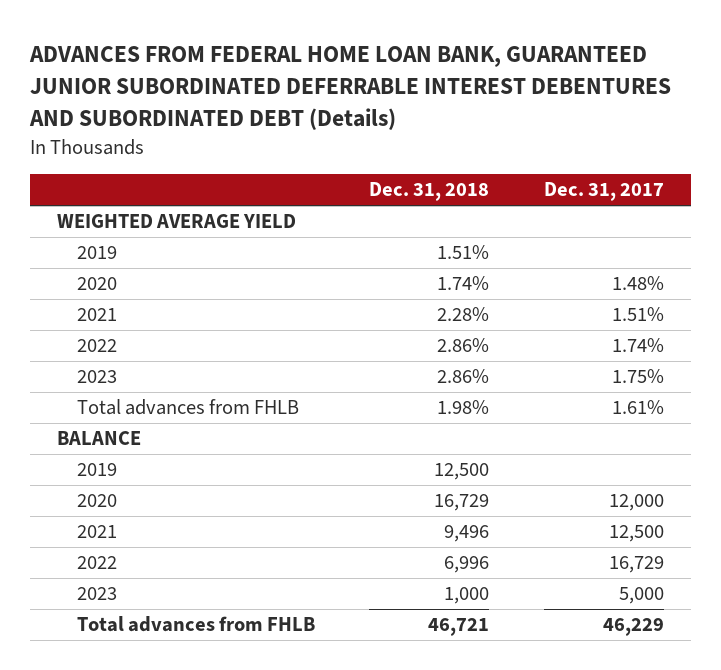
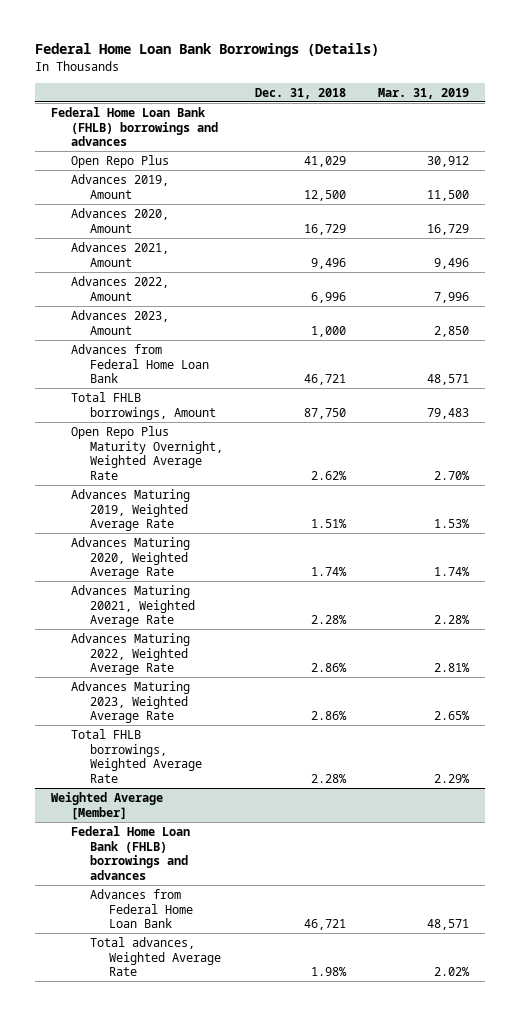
- ADVANCES FROM FEDERAL HOME LOAN BANK, GUARANTEED JUNIOR SUBORDINATED DEFERRABLE INTEREST DEBENTURES AND SUBORDINATED DEBT (Details)
+ Federal Home Loan Bank Borrowings (Details)
- | Dec. 31, 2018 | Dec. 31, 2017
+ | Dec. 31, 2018 | Mar. 31, 2019
- WEIGHTED AVERAGE YIELD
- 2019 | 1.51% |
- 2020 | 1.74% | 1.48%
- 2021 | 2.28% | 1.51%
- 2022 | 2.86% | 1.74%
- 2023 | 2.86% | 1.75%
- Total advances from FHLB | 1.98% | 1.61%
- BALANCE
- 2019 | 12,500 |
- 2020 | 16,729 | 12,000
- 2021 | 9,496 | 12,500
- 2022 | 6,996 | 16,729
- 2023 | 1,000 | 5,000
- Total advances from FHLB | 46,721 | 46,229
+ Federal Home Loan Bank (FHLB) borrowings and advances
+ Open Repo Plus | 41,029 | 30,912
+ Advances 2019, Amount | 12,500 | 11,500
+ Advances 2020, Amount | 16,729 | 16,729
+ Advances 2021, Amount | 9,496 | 9,496
+ Advances 2022, Amount | 6,996 | 7,996
+ Advances 2023, Amount | 1,000 | 2,850
+ Advances from Federal Home Loan Bank | 46,721 | 48,571
+ Total FHLB borrowings, Amount | 87,750 | 79,483
+ Open Repo Plus Maturity Overnight, Weighted Average Rate | 2.62% | 2.70%
+ Advances Maturing 2019, Weighted Average Rate | 1.51% | 1.53%
+ Advances Maturing 2020, Weighted Average Rate | 1.74% | 1.74%
+ Advances Maturing 20021, Weighted Average Rate | 2.28% | 2.28%
+ Advances Maturing 2022, Weighted Average Rate | 2.86% | 2.81%
+ Advances Maturing 2023, Weighted Average Rate | 2.86% | 2.65%
+ Total FHLB borrowings, Weighted Average Rate | 2.28% | 2.29%
+ Weighted Average [Member]
+ Federal Home Loan Bank (FHLB) borrowings and advances
+ Advances from Federal Home Loan Bank | 46,721 | 48,571
+ Total advances, Weighted Average Rate | 1.98% | 2.02%

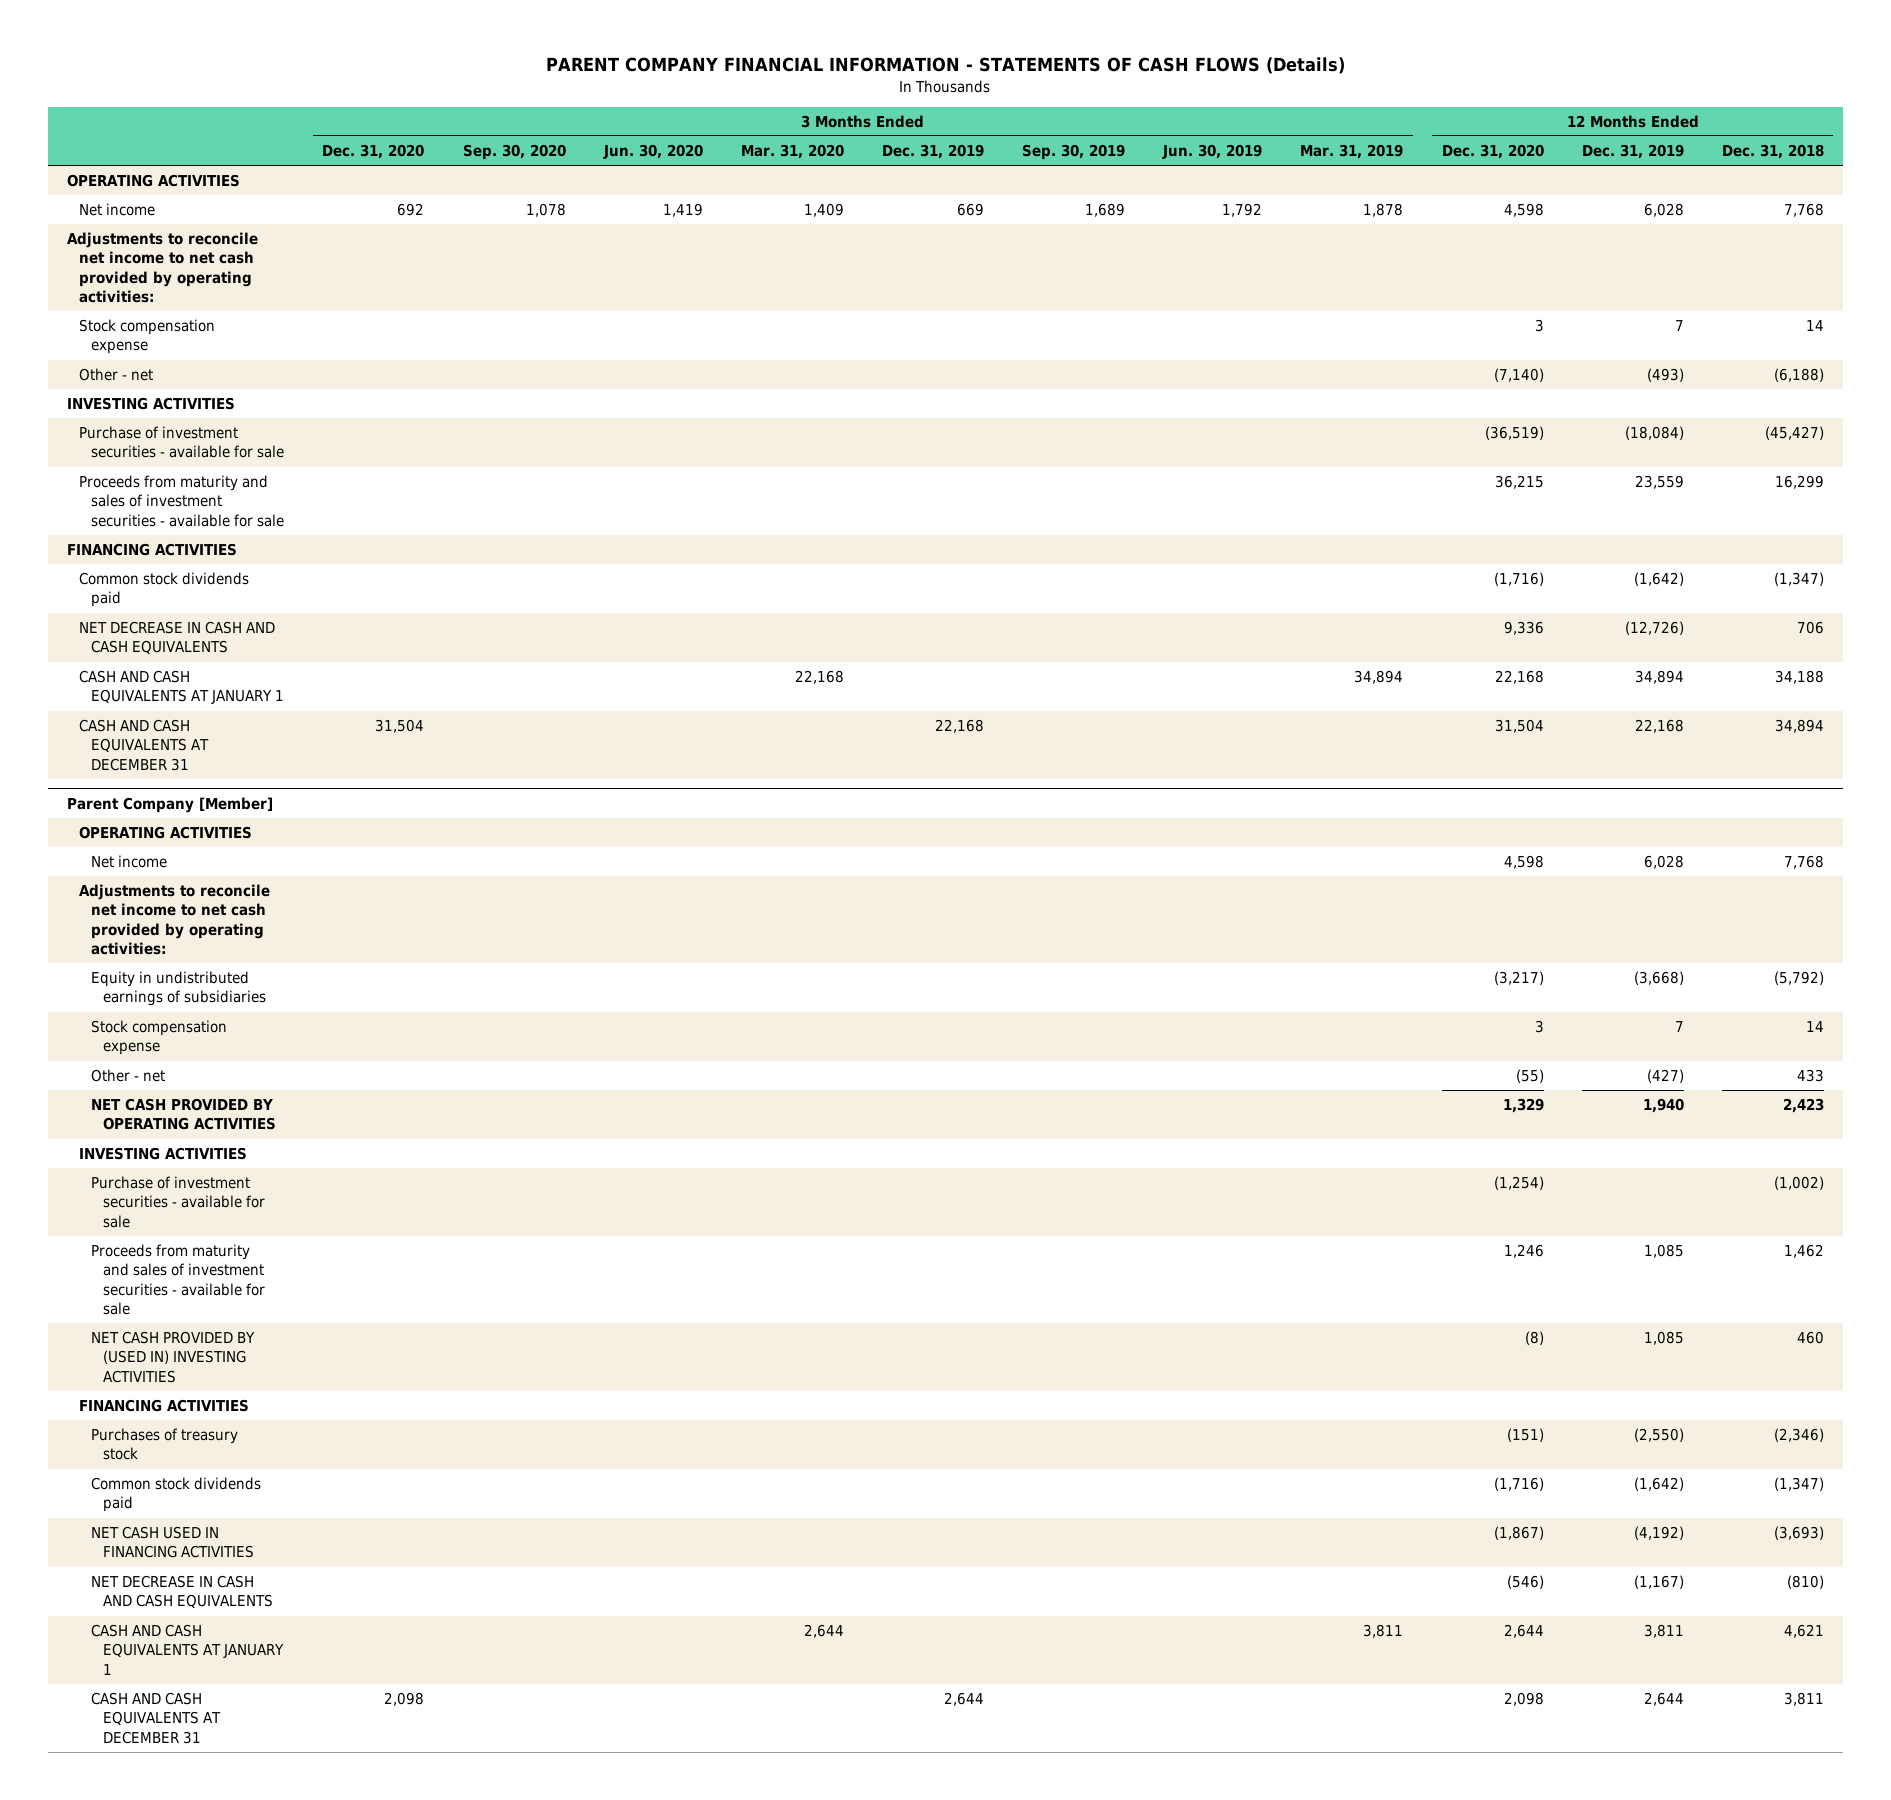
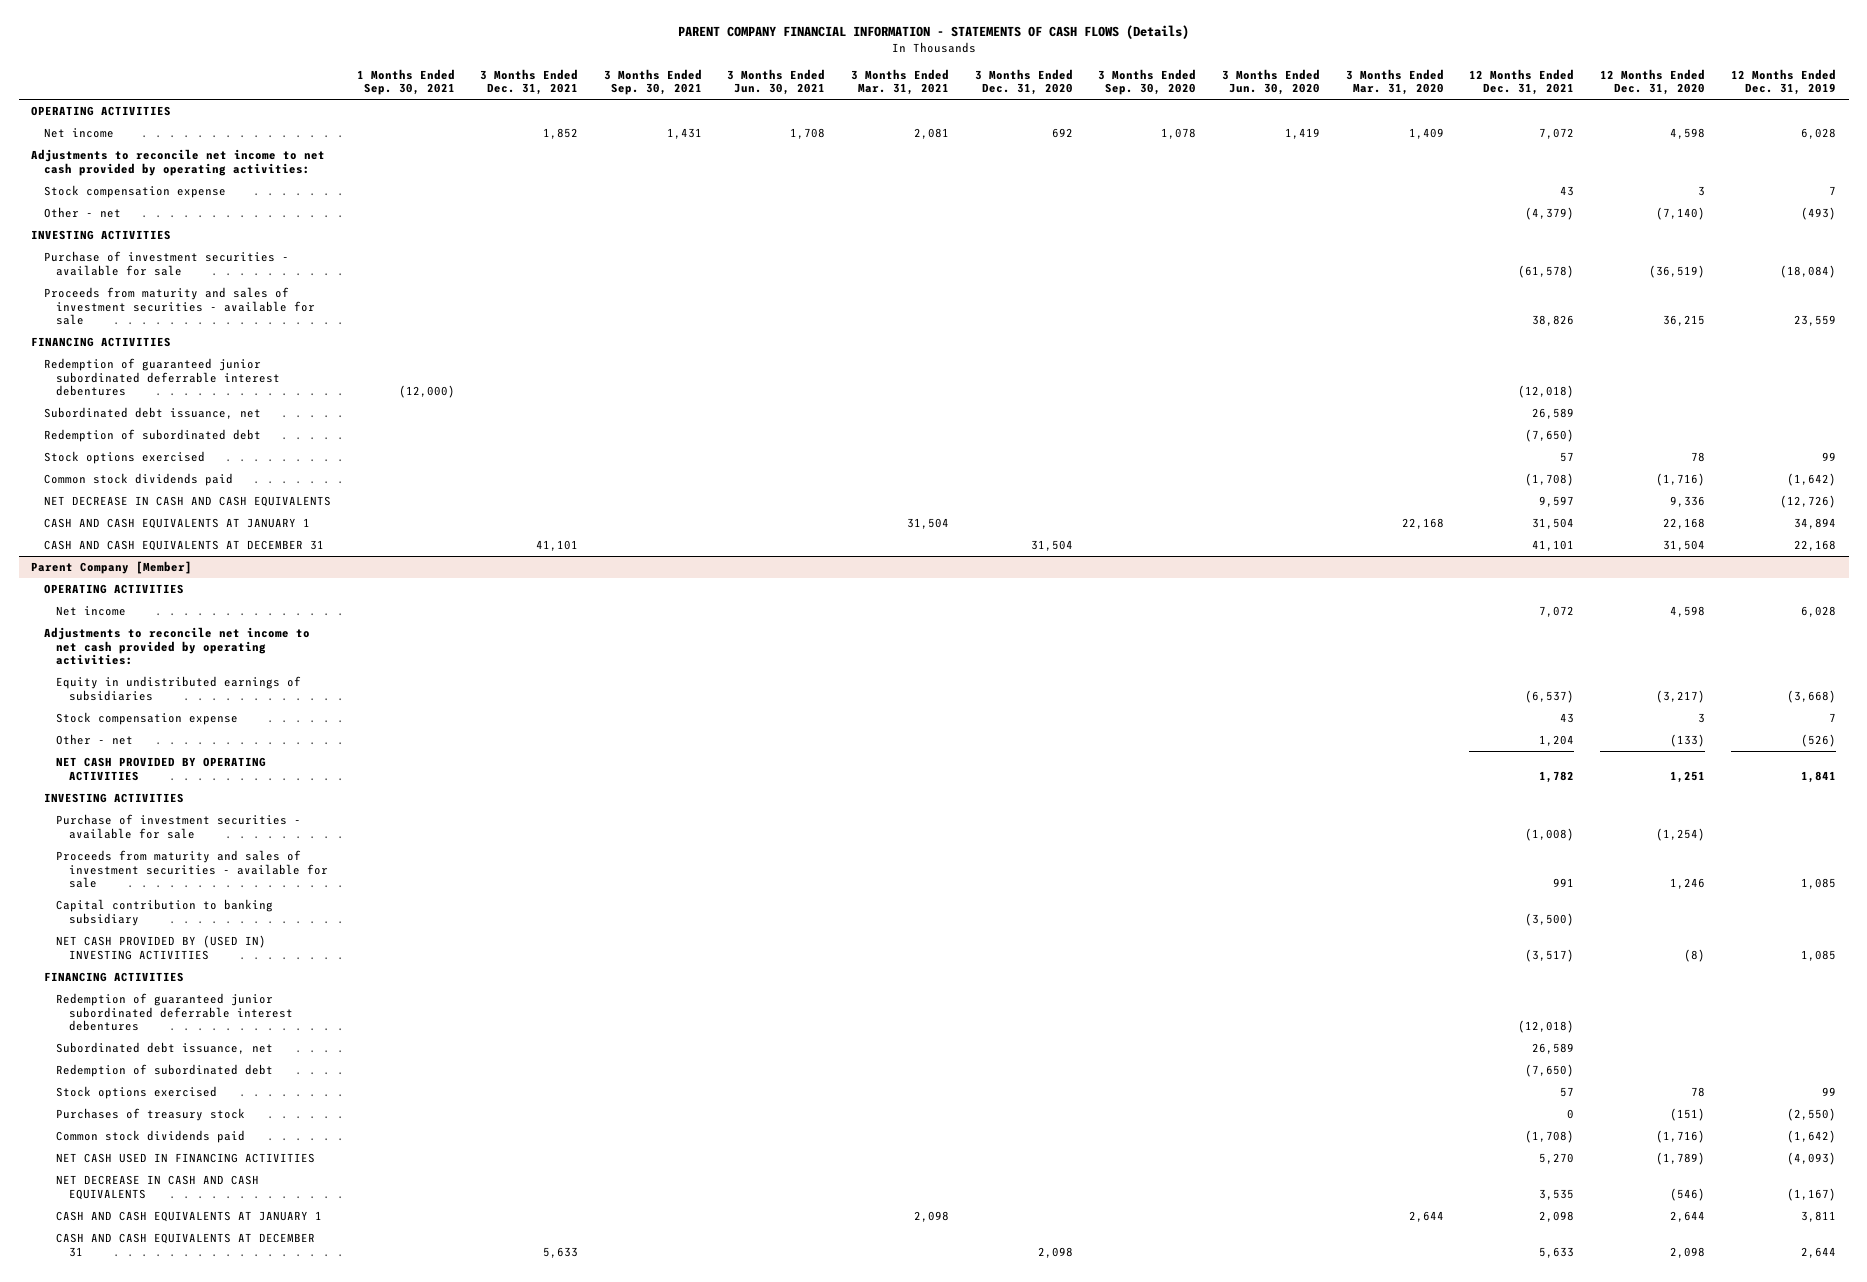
- | 3 Months Ended Dec. 31, 2020 | 3 Months Ended Sep. 30, 2020 | 3 Months Ended Jun. 30, 2020 | 3 Months Ended Mar. 31, 2020 | 3 Months Ended Dec. 31, 2019 | 3 Months Ended Sep. 30, 2019 | 3 Months Ended Jun. 30, 2019 | 3 Months Ended Mar. 31, 2019 | 12 Months Ended Dec. 31, 2020 | 12 Months Ended Dec. 31, 2019 | 12 Months Ended Dec. 31, 2018
+ | 1 Months Ended Sep. 30, 2021 | 3 Months Ended Dec. 31, 2021 | 3 Months Ended Sep. 30, 2021 | 3 Months Ended Jun. 30, 2021 | 3 Months Ended Mar. 31, 2021 | 3 Months Ended Dec. 31, 2020 | 3 Months Ended Sep. 30, 2020 | 3 Months Ended Jun. 30, 2020 | 3 Months Ended Mar. 31, 2020 | 12 Months Ended Dec. 31, 2021 | 12 Months Ended Dec. 31, 2020 | 12 Months Ended Dec. 31, 2019
+ Redemption of guaranteed junior subordinated deferrable interest debentures | (12,000) | | | | | | | | | (12,018) | |
+ Subordinated debt issuance, net | | | | | | | | | | 26,589 | |
+ Redemption of subordinated debt | | | | | | | | | | (7,650) | |
+ Stock options exercised | | | | | | | | | | 57 | 78 | 99
@ Parent Company [Member]
- Other - net | | | | | | | | | (55) | (427) | 433
- NET CASH PROVIDED BY OPERATING ACTIVITIES | | | | | | | | | 1,329 | 1,940 | 2,423
+ Other - net | | | | | | | | | | 1,204 | (133) | (526)
+ NET CASH PROVIDED BY OPERATING ACTIVITIES | | | | | | | | | | 1,782 | 1,251 | 1,841
+ Capital contribution to banking subsidiary | | | | | | | | | | (3,500) | |
+ Redemption of guaranteed junior subordinated deferrable interest debentures | | | | | | | | | | (12,018) | |
+ Subordinated debt issuance, net | | | | | | | | | | 26,589 | |
+ Redemption of subordinated debt | | | | | | | | | | (7,650) | |
+ Stock options exercised | | | | | | | | | | 57 | 78 | 99
- NET CASH USED IN FINANCING ACTIVITIES | | | | | | | | | (1,867) | (4,192) | (3,693)
+ NET CASH USED IN FINANCING ACTIVITIES | | | | | | | | | | 5,270 | (1,789) | (4,093)

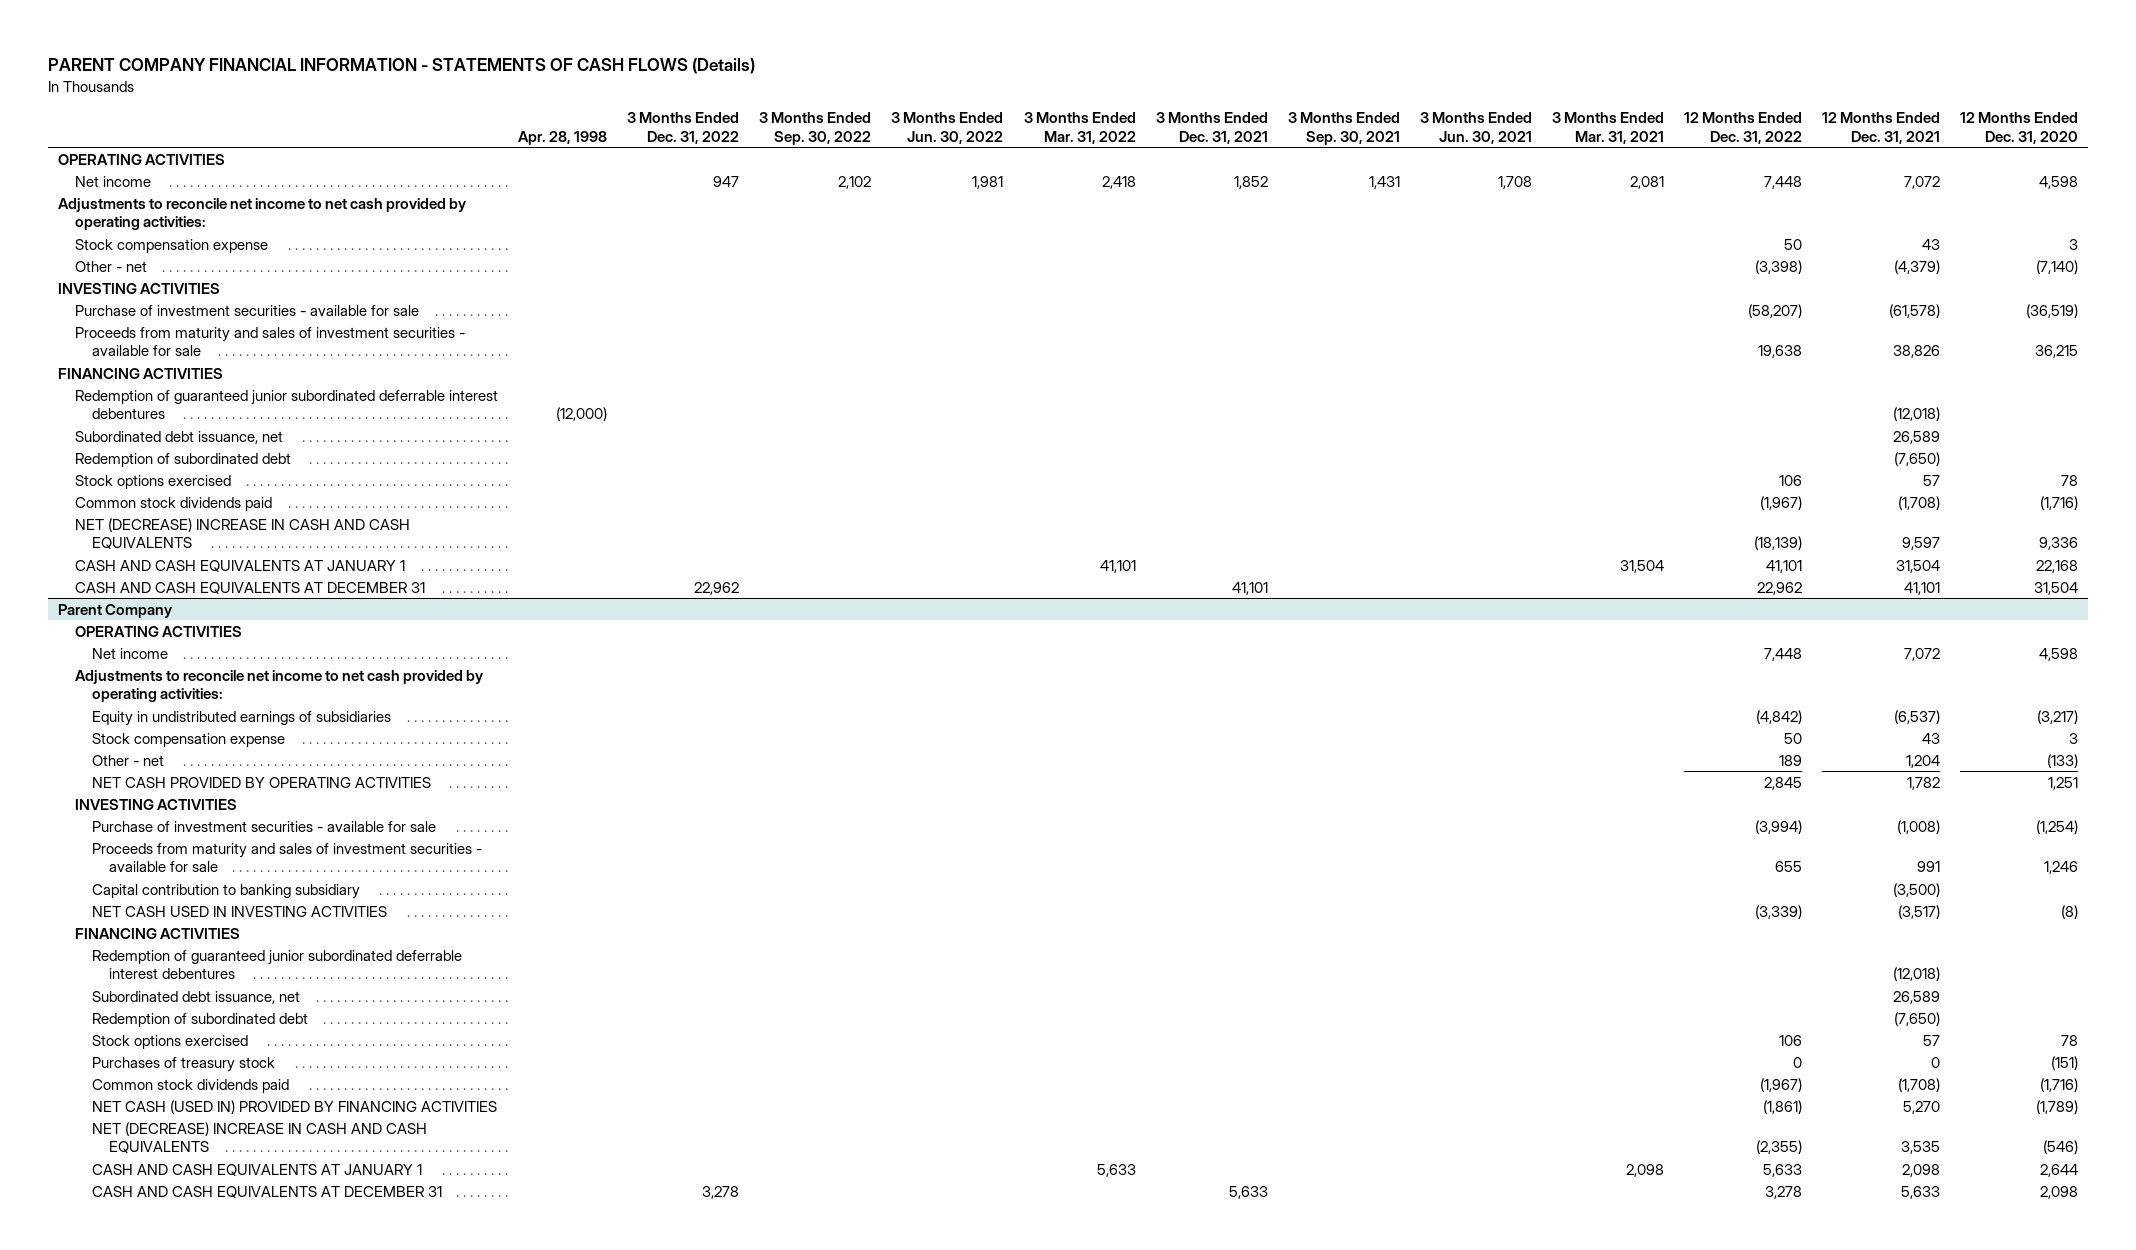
- | 1 Months Ended Sep. 30, 2021 | 3 Months Ended Dec. 31, 2021 | 3 Months Ended Sep. 30, 2021 | 3 Months Ended Jun. 30, 2021 | 3 Months Ended Mar. 31, 2021 | 3 Months Ended Dec. 31, 2020 | 3 Months Ended Sep. 30, 2020 | 3 Months Ended Jun. 30, 2020 | 3 Months Ended Mar. 31, 2020 | 12 Months Ended Dec. 31, 2021 | 12 Months Ended Dec. 31, 2020 | 12 Months Ended Dec. 31, 2019
+ | Apr. 28, 1998 | 3 Months Ended Dec. 31, 2022 | 3 Months Ended Sep. 30, 2022 | 3 Months Ended Jun. 30, 2022 | 3 Months Ended Mar. 31, 2022 | 3 Months Ended Dec. 31, 2021 | 3 Months Ended Sep. 30, 2021 | 3 Months Ended Jun. 30, 2021 | 3 Months Ended Mar. 31, 2021 | 12 Months Ended Dec. 31, 2022 | 12 Months Ended Dec. 31, 2021 | 12 Months Ended Dec. 31, 2020
- NET DECREASE IN CASH AND CASH EQUIVALENTS | | | | | | | | | | 9,597 | 9,336 | (12,726)
+ NET (DECREASE) INCREASE IN CASH AND CASH EQUIVALENTS | | | | | | | | | | (18,139) | 9,597 | 9,336
- Parent Company [Member]
+ Parent Company
- NET CASH PROVIDED BY (USED IN) INVESTING ACTIVITIES | | | | | | | | | | (3,517) | (8) | 1,085
+ NET CASH USED IN INVESTING ACTIVITIES | | | | | | | | | | (3,339) | (3,517) | (8)
- NET CASH USED IN FINANCING ACTIVITIES | | | | | | | | | | 5,270 | (1,789) | (4,093)
- NET DECREASE IN CASH AND CASH EQUIVALENTS | | | | | | | | | | 3,535 | (546) | (1,167)
+ NET CASH (USED IN) PROVIDED BY FINANCING ACTIVITIES | | | | | | | | | | (1,861) | 5,270 | (1,789)
+ NET (DECREASE) INCREASE IN CASH AND CASH EQUIVALENTS | | | | | | | | | | (2,355) | 3,535 | (546)

